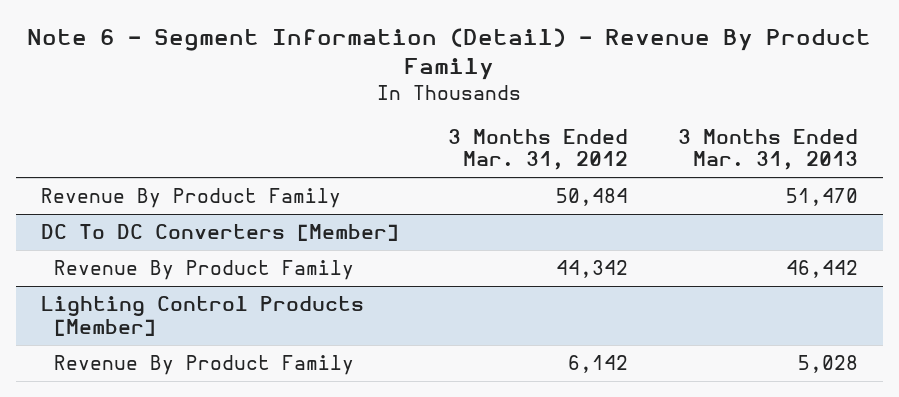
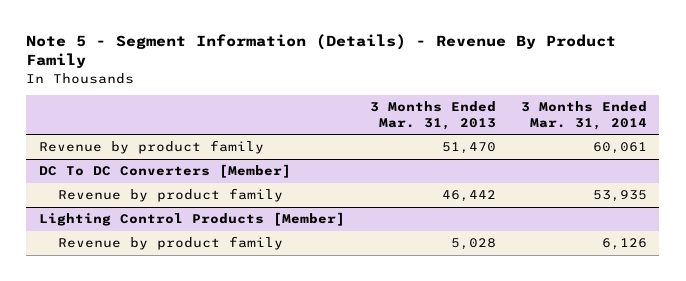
- Note 6 - Segment Information (Detail) - Revenue By Product Family
+ Note 5 - Segment Information (Details) - Revenue By Product Family
- | 3 Months Ended Mar. 31, 2012 | 3 Months Ended Mar. 31, 2013
+ | 3 Months Ended Mar. 31, 2013 | 3 Months Ended Mar. 31, 2014
- Revenue By Product Family | 50,484 | 51,470
+ Revenue by product family | 51,470 | 60,061
@ DC To DC Converters [Member]
- Revenue By Product Family | 44,342 | 46,442
+ Revenue by product family | 46,442 | 53,935
@ Lighting Control Products [Member]
- Revenue By Product Family | 6,142 | 5,028
+ Revenue by product family | 5,028 | 6,126

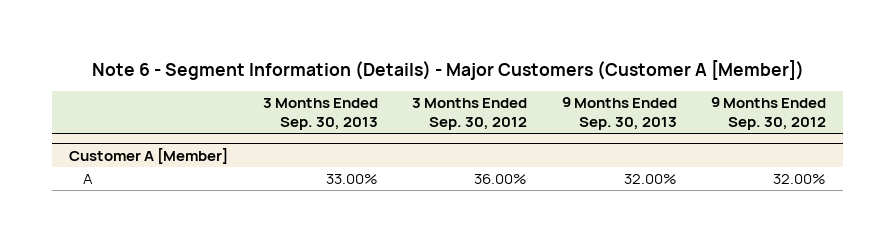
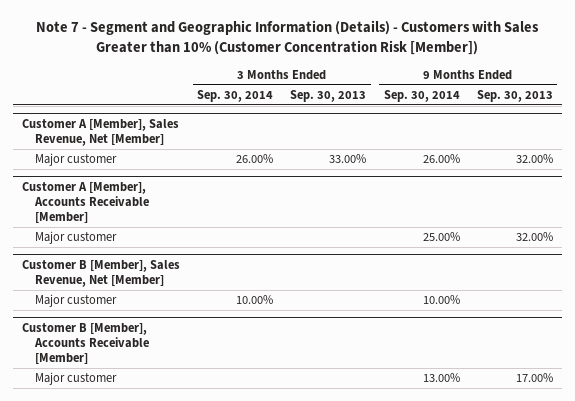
- Note 6 - Segment Information (Details) - Major Customers (Customer A [Member])
+ Note 7 - Segment and Geographic Information (Details) - Customers with Sales Greater than 10% (Customer Concentration Risk [Member])
- | 3 Months Ended Sep. 30, 2013 | 3 Months Ended Sep. 30, 2012 | 9 Months Ended Sep. 30, 2013 | 9 Months Ended Sep. 30, 2012
+ | 3 Months Ended Sep. 30, 2014 | 3 Months Ended Sep. 30, 2013 | 9 Months Ended Sep. 30, 2014 | 9 Months Ended Sep. 30, 2013
- Customer A [Member]
- A | 33.00% | 36.00% | 32.00% | 32.00%
+ Customer A [Member], Sales Revenue, Net [Member]
+ Major customer | 26.00% | 33.00% | 26.00% | 32.00%
+ Customer A [Member], Accounts Receivable [Member]
+ Major customer | | | 25.00% | 32.00%
+ Customer B [Member], Sales Revenue, Net [Member]
+ Major customer | 10.00% | | 10.00% |
+ Customer B [Member], Accounts Receivable [Member]
+ Major customer | | | 13.00% | 17.00%

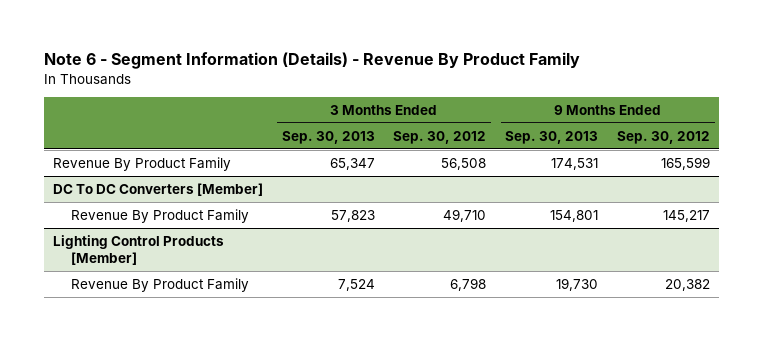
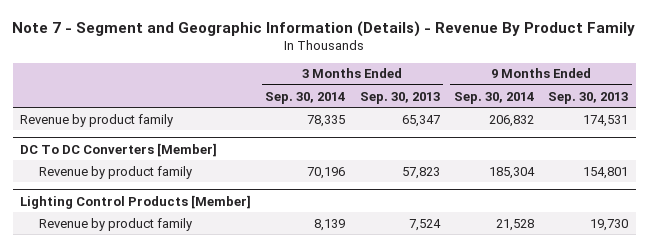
- Note 6 - Segment Information (Details) - Revenue By Product Family
+ Note 7 - Segment and Geographic Information (Details) - Revenue By Product Family
- | 3 Months Ended Sep. 30, 2013 | 3 Months Ended Sep. 30, 2012 | 9 Months Ended Sep. 30, 2013 | 9 Months Ended Sep. 30, 2012
+ | 3 Months Ended Sep. 30, 2014 | 3 Months Ended Sep. 30, 2013 | 9 Months Ended Sep. 30, 2014 | 9 Months Ended Sep. 30, 2013
- Revenue By Product Family | 65,347 | 56,508 | 174,531 | 165,599
+ Revenue by product family | 78,335 | 65,347 | 206,832 | 174,531
@ DC To DC Converters [Member]
- Revenue By Product Family | 57,823 | 49,710 | 154,801 | 145,217
+ Revenue by product family | 70,196 | 57,823 | 185,304 | 154,801
@ Lighting Control Products [Member]
- Revenue By Product Family | 7,524 | 6,798 | 19,730 | 20,382
+ Revenue by product family | 8,139 | 7,524 | 21,528 | 19,730

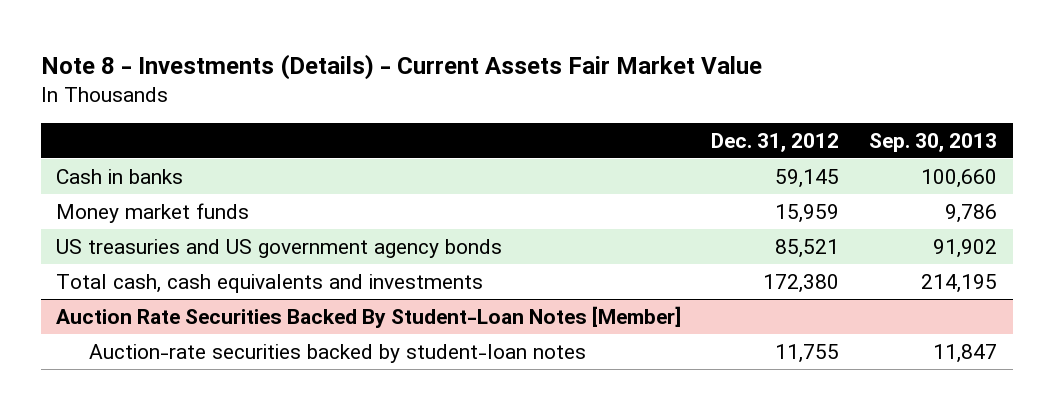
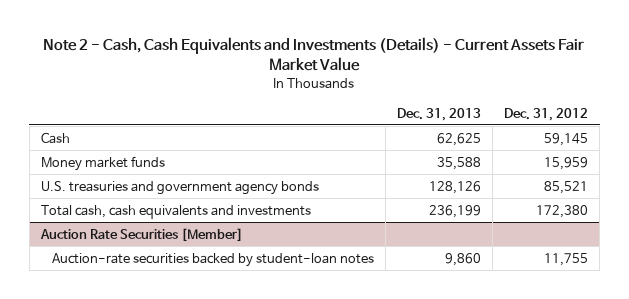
- Note 8 - Investments (Details) - Current Assets Fair Market Value
+ Note 2 - Cash, Cash Equivalents and Investments (Details) - Current Assets Fair Market Value
- | Dec. 31, 2012 | Sep. 30, 2013
+ | Dec. 31, 2013 | Dec. 31, 2012
- Cash in banks | 59,145 | 100,660
+ Cash | 62,625 | 59,145
- US treasuries and US government agency bonds | 85,521 | 91,902
+ U.S. treasuries and government agency bonds | 128,126 | 85,521
- Auction Rate Securities Backed By Student-Loan Notes [Member]
+ Auction Rate Securities [Member]

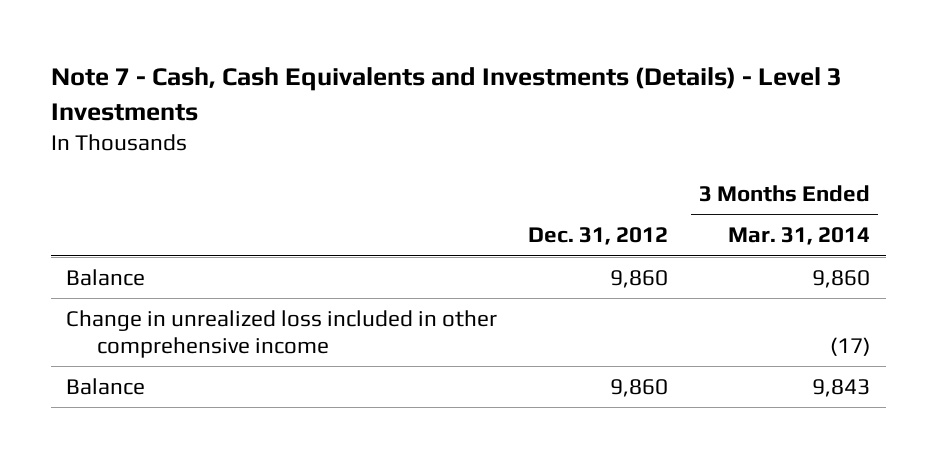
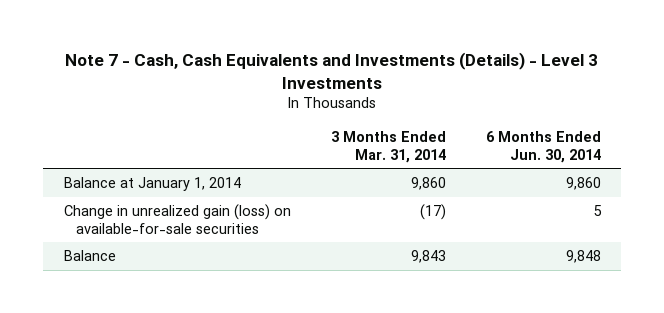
- | Dec. 31, 2012 | 3 Months Ended Mar. 31, 2014
+ | 3 Months Ended Mar. 31, 2014 | 6 Months Ended Jun. 30, 2014
- Balance | 9,860 | 9,860
- Change in unrealized loss included in other comprehensive income | | (17)
+ Balance at January 1, 2014 | 9,860 | 9,860
+ Change in unrealized gain (loss) on available-for-sale securities | (17) | 5

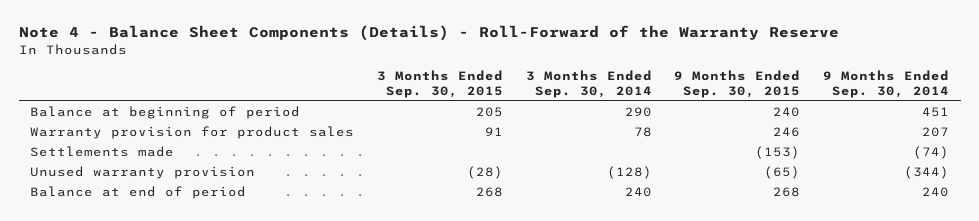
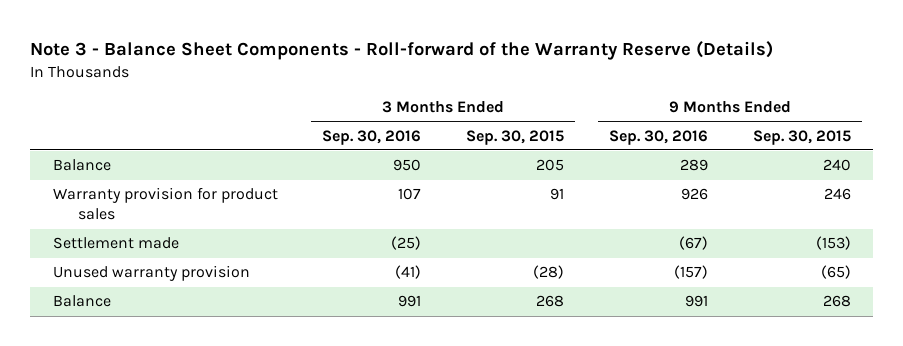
- Note 4 - Balance Sheet Components (Details) - Roll-Forward of the Warranty Reserve
+ Note 3 - Balance Sheet Components - Roll-forward of the Warranty Reserve (Details)
- | 3 Months Ended Sep. 30, 2015 | 3 Months Ended Sep. 30, 2014 | 9 Months Ended Sep. 30, 2015 | 9 Months Ended Sep. 30, 2014
+ | 3 Months Ended Sep. 30, 2016 | 3 Months Ended Sep. 30, 2015 | 9 Months Ended Sep. 30, 2016 | 9 Months Ended Sep. 30, 2015
- Balance at beginning of period | 205 | 290 | 240 | 451
+ Balance | 950 | 205 | 289 | 240
- Settlements made | | | (153) | (74)
+ Settlement made | (25) | | (67) | (153)
- Balance at end of period | 268 | 240 | 268 | 240
+ Balance | 991 | 268 | 991 | 268

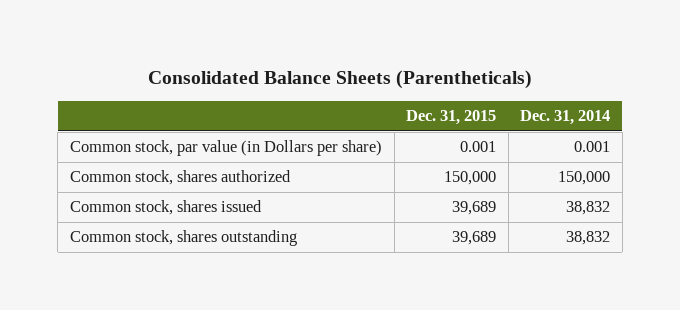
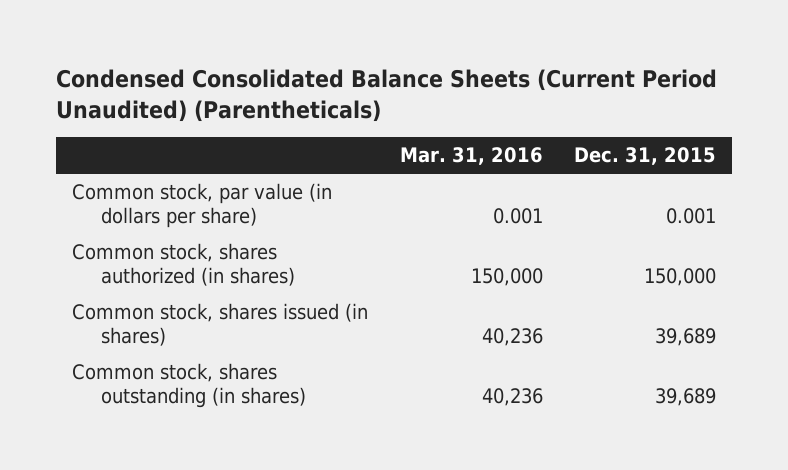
- Consolidated Balance Sheets (Parentheticals)
+ Condensed Consolidated Balance Sheets (Current Period Unaudited) (Parentheticals)
- | Dec. 31, 2015 | Dec. 31, 2014
+ | Mar. 31, 2016 | Dec. 31, 2015
- Common stock, par value (in Dollars per share) | 0.001 | 0.001
- Common stock, shares authorized | 150,000 | 150,000
- Common stock, shares issued | 39,689 | 38,832
- Common stock, shares outstanding | 39,689 | 38,832
+ Common stock, par value (in dollars per share) | 0.001 | 0.001
+ Common stock, shares authorized (in shares) | 150,000 | 150,000
+ Common stock, shares issued (in shares) | 40,236 | 39,689
+ Common stock, shares outstanding (in shares) | 40,236 | 39,689

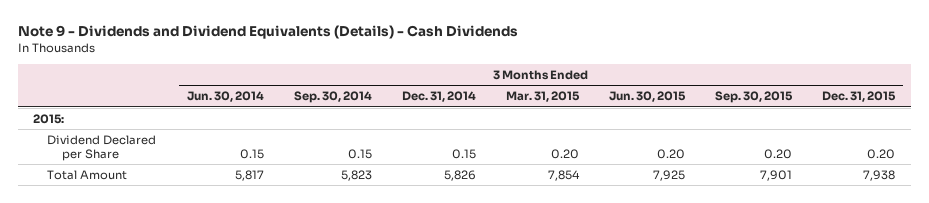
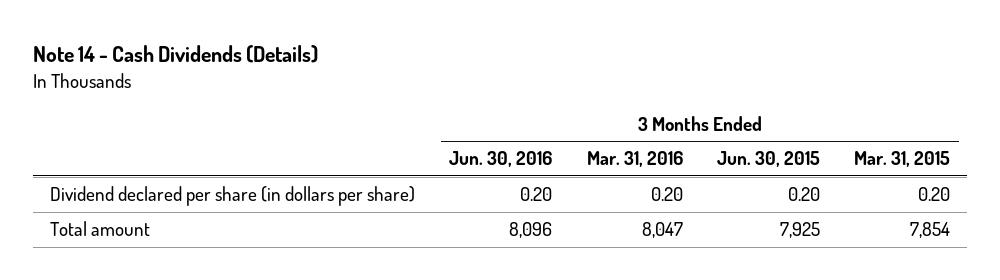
- Note 9 - Dividends and Dividend Equivalents (Details) - Cash Dividends
+ Note 14 - Cash Dividends (Details)
- | 3 Months Ended Jun. 30, 2014 | 3 Months Ended Sep. 30, 2014 | 3 Months Ended Dec. 31, 2014 | 3 Months Ended Mar. 31, 2015 | 3 Months Ended Jun. 30, 2015 | 3 Months Ended Sep. 30, 2015 | 3 Months Ended Dec. 31, 2015
+ | 3 Months Ended Jun. 30, 2016 | 3 Months Ended Mar. 31, 2016 | 3 Months Ended Jun. 30, 2015 | 3 Months Ended Mar. 31, 2015
- 2015:
- Dividend Declared per Share | 0.15 | 0.15 | 0.15 | 0.20 | 0.20 | 0.20 | 0.20
- Total Amount | 5,817 | 5,823 | 5,826 | 7,854 | 7,925 | 7,901 | 7,938
+ Dividend declared per share (in dollars per share) | 0.20 | 0.20 | 0.20 | 0.20
+ Total amount | 8,096 | 8,047 | 7,925 | 7,854

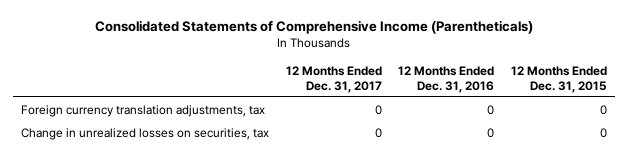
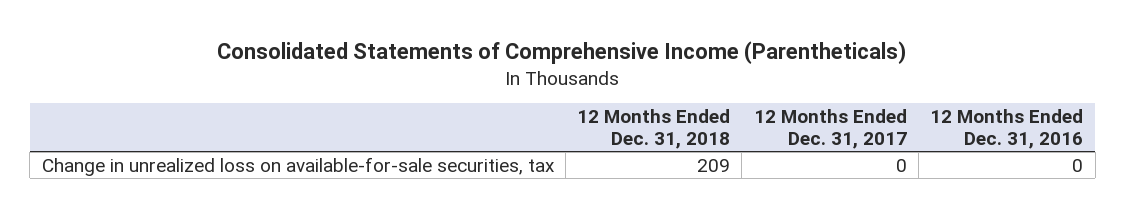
- | 12 Months Ended Dec. 31, 2017 | 12 Months Ended Dec. 31, 2016 | 12 Months Ended Dec. 31, 2015
+ | 12 Months Ended Dec. 31, 2018 | 12 Months Ended Dec. 31, 2017 | 12 Months Ended Dec. 31, 2016
- Foreign currency translation adjustments, tax | 0 | 0 | 0
- Change in unrealized losses on securities, tax | 0 | 0 | 0
+ Change in unrealized loss on available-for-sale securities, tax | 209 | 0 | 0

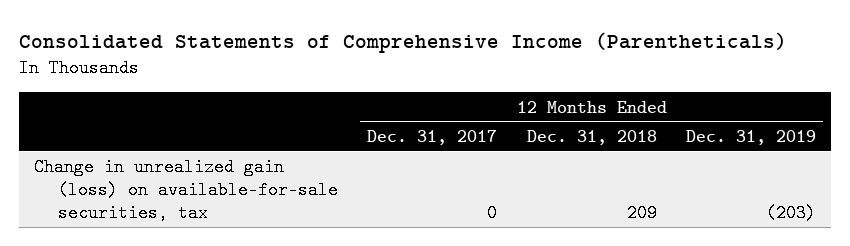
- | 12 Months Ended Dec. 31, 2018 | 12 Months Ended Dec. 31, 2017 | 12 Months Ended Dec. 31, 2016
+ | 12 Months Ended Dec. 31, 2017 | 12 Months Ended Dec. 31, 2018 | 12 Months Ended Dec. 31, 2019
- Change in unrealized loss on available-for-sale securities, tax | 209 | 0 | 0
+ Change in unrealized gain (loss) on available-for-sale securities, tax | 0 | 209 | (203)

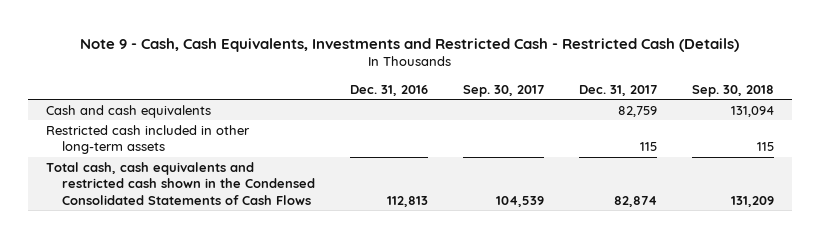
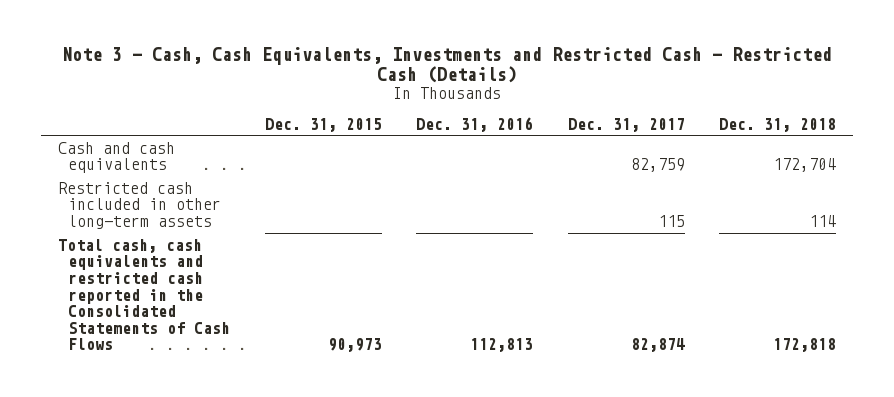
- Note 9 - Cash, Cash Equivalents, Investments and Restricted Cash - Restricted Cash (Details)
+ Note 3 - Cash, Cash Equivalents, Investments and Restricted Cash - Restricted Cash (Details)
- | Dec. 31, 2016 | Sep. 30, 2017 | Dec. 31, 2017 | Sep. 30, 2018
+ | Dec. 31, 2015 | Dec. 31, 2016 | Dec. 31, 2017 | Dec. 31, 2018
- Total cash, cash equivalents and restricted cash shown in the Condensed Consolidated Statements of Cash Flows | 112,813 | 104,539 | 82,874 | 131,209
+ Total cash, cash equivalents and restricted cash reported in the Consolidated Statements of Cash Flows | 90,973 | 112,813 | 82,874 | 172,818

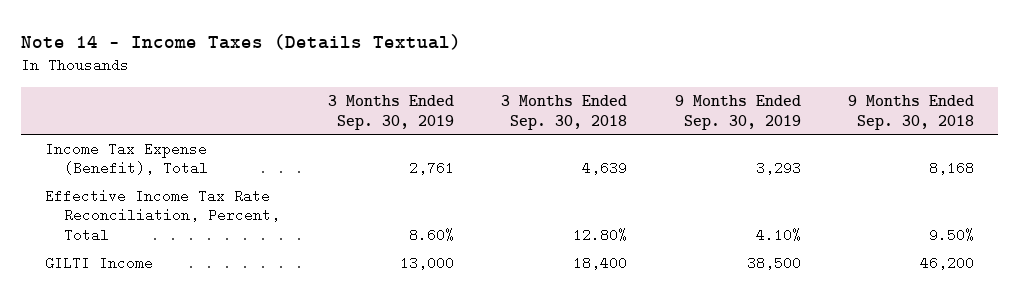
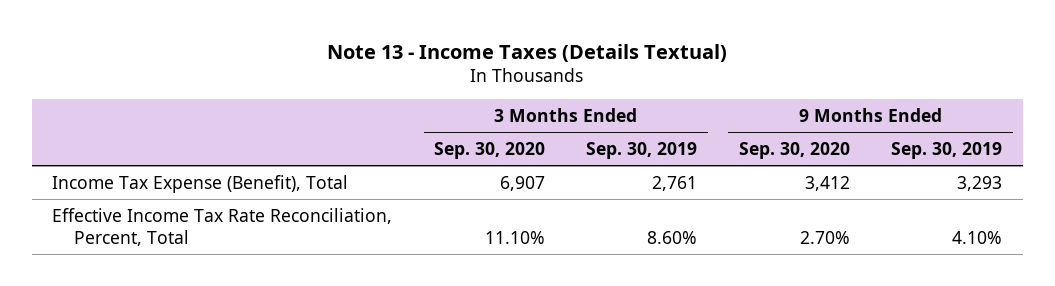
- Note 14 - Income Taxes (Details Textual)
+ Note 13 - Income Taxes (Details Textual)
- | 3 Months Ended Sep. 30, 2019 | 3 Months Ended Sep. 30, 2018 | 9 Months Ended Sep. 30, 2019 | 9 Months Ended Sep. 30, 2018
+ | 3 Months Ended Sep. 30, 2020 | 3 Months Ended Sep. 30, 2019 | 9 Months Ended Sep. 30, 2020 | 9 Months Ended Sep. 30, 2019
- GILTI Income | 13,000 | 18,400 | 38,500 | 46,200

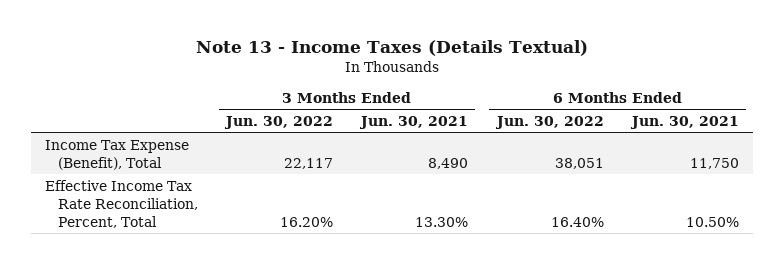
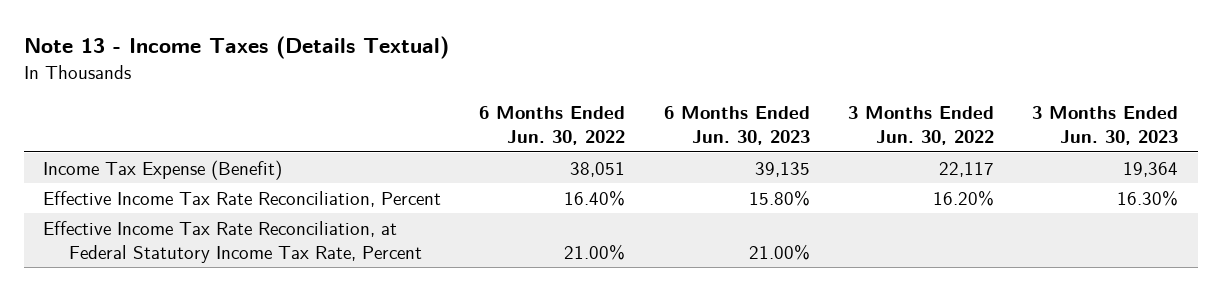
- | 3 Months Ended Jun. 30, 2022 | 3 Months Ended Jun. 30, 2021 | 6 Months Ended Jun. 30, 2022 | 6 Months Ended Jun. 30, 2021
+ | 6 Months Ended Jun. 30, 2022 | 6 Months Ended Jun. 30, 2023 | 3 Months Ended Jun. 30, 2022 | 3 Months Ended Jun. 30, 2023
- Income Tax Expense (Benefit), Total | 22,117 | 8,490 | 38,051 | 11,750
- Effective Income Tax Rate Reconciliation, Percent, Total | 16.20% | 13.30% | 16.40% | 10.50%
+ Income Tax Expense (Benefit) | 38,051 | 39,135 | 22,117 | 19,364
+ Effective Income Tax Rate Reconciliation, Percent | 16.40% | 15.80% | 16.20% | 16.30%
+ Effective Income Tax Rate Reconciliation, at Federal Statutory Income Tax Rate, Percent | 21.00% | 21.00% | |

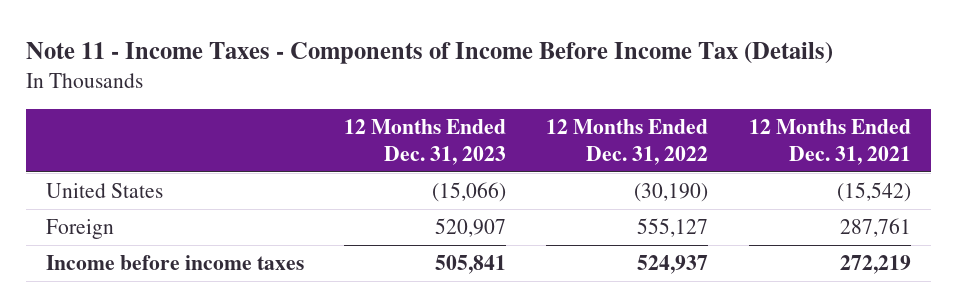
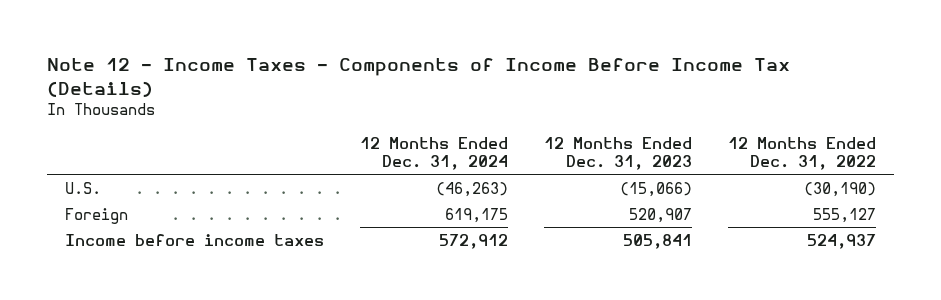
- Note 11 - Income Taxes - Components of Income Before Income Tax (Details)
+ Note 12 - Income Taxes - Components of Income Before Income Tax (Details)
- | 12 Months Ended Dec. 31, 2023 | 12 Months Ended Dec. 31, 2022 | 12 Months Ended Dec. 31, 2021
+ | 12 Months Ended Dec. 31, 2024 | 12 Months Ended Dec. 31, 2023 | 12 Months Ended Dec. 31, 2022
- United States | (15,066) | (30,190) | (15,542)
+ U.S. | (46,263) | (15,066) | (30,190)

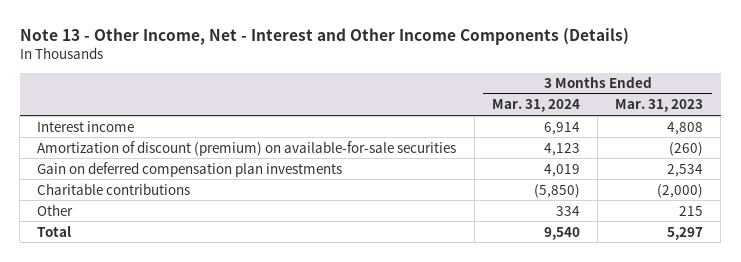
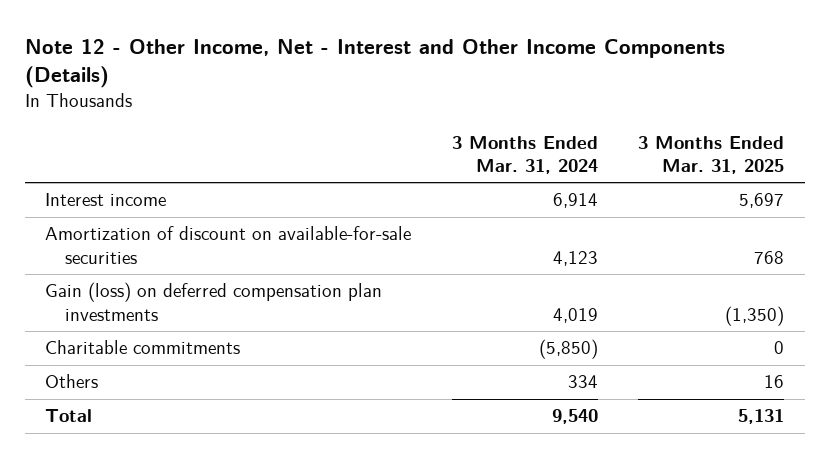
- Note 13 - Other Income, Net - Interest and Other Income Components (Details)
+ Note 12 - Other Income, Net - Interest and Other Income Components (Details)
- | 3 Months Ended Mar. 31, 2024 | 3 Months Ended Mar. 31, 2023
+ | 3 Months Ended Mar. 31, 2024 | 3 Months Ended Mar. 31, 2025
- Amortization of discount (premium) on available-for-sale securities | 4,123 | (260)
- Gain on deferred compensation plan investments | 4,019 | 2,534
- Charitable contributions | (5,850) | (2,000)
- Other | 334 | 215
+ Amortization of discount on available-for-sale securities | 4,123 | 768
+ Gain (loss) on deferred compensation plan investments | 4,019 | (1,350)
+ Charitable commitments | (5,850) | 0
+ Others | 334 | 16

